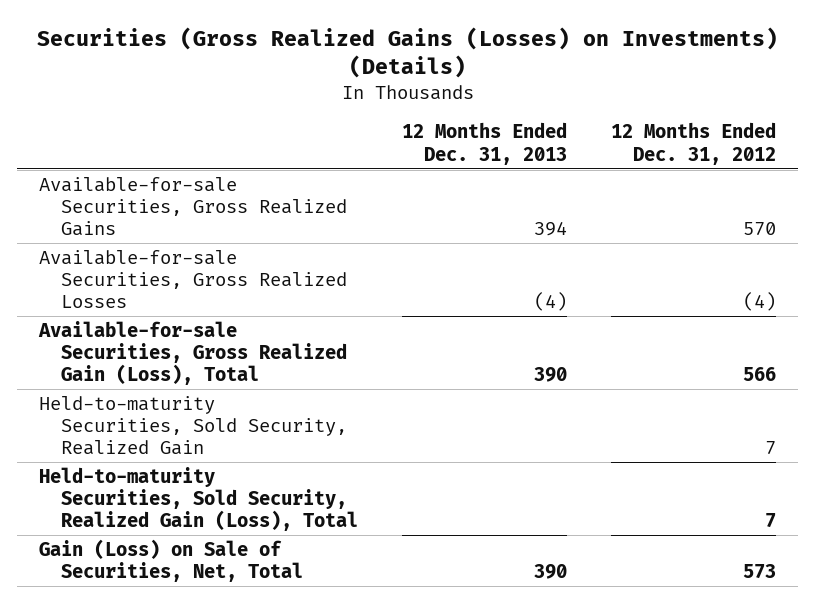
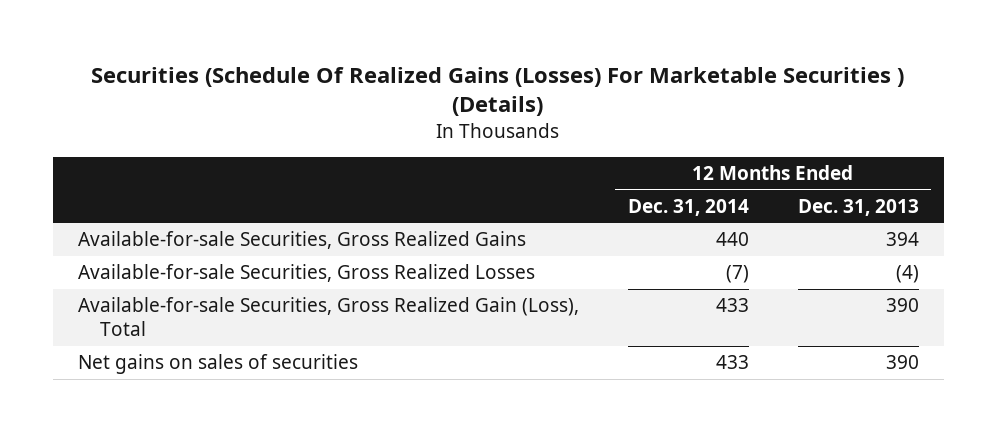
- Securities (Gross Realized Gains (Losses) on Investments) (Details)
+ Securities (Schedule Of Realized Gains (Losses) For Marketable Securities ) (Details)
- | 12 Months Ended Dec. 31, 2013 | 12 Months Ended Dec. 31, 2012
+ | 12 Months Ended Dec. 31, 2014 | 12 Months Ended Dec. 31, 2013
- Held-to-maturity Securities, Sold Security, Realized Gain | | 7
- Held-to-maturity Securities, Sold Security, Realized Gain (Loss), Total | | 7
- Gain (Loss) on Sale of Securities, Net, Total | 390 | 573
+ Net gains on sales of securities | 433 | 390

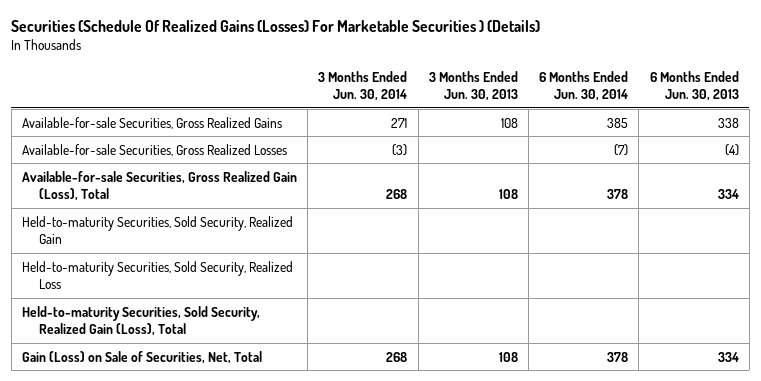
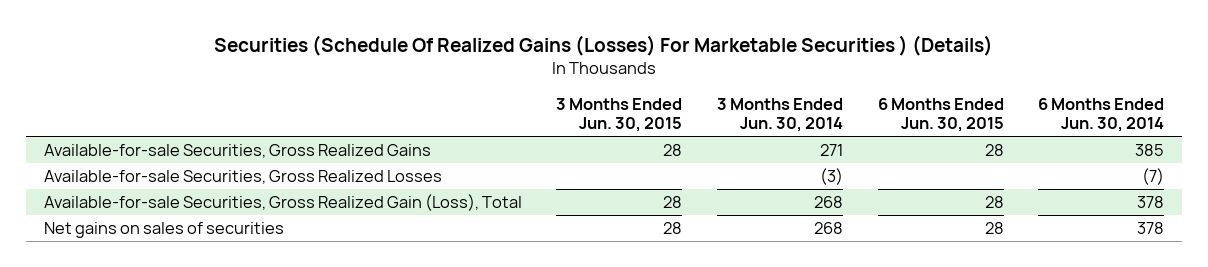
- | 3 Months Ended Jun. 30, 2014 | 3 Months Ended Jun. 30, 2013 | 6 Months Ended Jun. 30, 2014 | 6 Months Ended Jun. 30, 2013
+ | 3 Months Ended Jun. 30, 2015 | 3 Months Ended Jun. 30, 2014 | 6 Months Ended Jun. 30, 2015 | 6 Months Ended Jun. 30, 2014
- Held-to-maturity Securities, Sold Security, Realized Gain
- Held-to-maturity Securities, Sold Security, Realized Loss
- Held-to-maturity Securities, Sold Security, Realized Gain (Loss), Total
- Gain (Loss) on Sale of Securities, Net, Total | 268 | 108 | 378 | 334
+ Net gains on sales of securities | 28 | 268 | 28 | 378

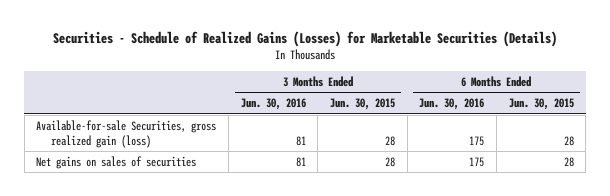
- Securities (Schedule Of Realized Gains (Losses) For Marketable Securities ) (Details)
+ Securities - Schedule of Realized Gains (Losses) for Marketable Securities (Details)
- | 3 Months Ended Jun. 30, 2015 | 3 Months Ended Jun. 30, 2014 | 6 Months Ended Jun. 30, 2015 | 6 Months Ended Jun. 30, 2014
+ | 3 Months Ended Jun. 30, 2016 | 3 Months Ended Jun. 30, 2015 | 6 Months Ended Jun. 30, 2016 | 6 Months Ended Jun. 30, 2015
- Available-for-sale Securities, Gross Realized Gains | 28 | 271 | 28 | 385
- Available-for-sale Securities, Gross Realized Losses | | (3) | | (7)
- Available-for-sale Securities, Gross Realized Gain (Loss), Total | 28 | 268 | 28 | 378
+ Available-for-sale Securities, gross realized gain (loss) | 81 | 28 | 175 | 28

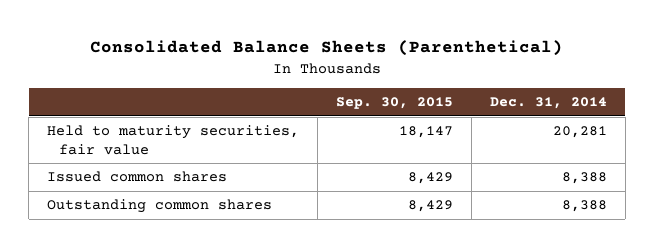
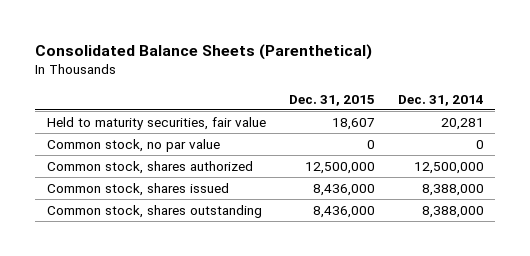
- | Sep. 30, 2015 | Dec. 31, 2014
+ | Dec. 31, 2015 | Dec. 31, 2014
- Issued common shares | 8,429 | 8,388
- Outstanding common shares | 8,429 | 8,388
+ Common stock, no par value | 0 | 0
+ Common stock, shares authorized | 12,500,000 | 12,500,000
+ Common stock, shares issued | 8,436,000 | 8,388,000
+ Common stock, shares outstanding | 8,436,000 | 8,388,000

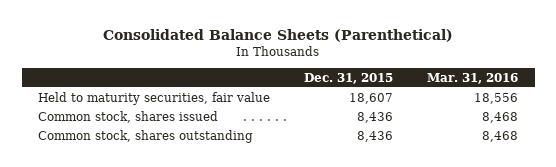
- | Dec. 31, 2015 | Dec. 31, 2014
+ | Dec. 31, 2015 | Mar. 31, 2016
- Common stock, no par value | 0 | 0
- Common stock, shares authorized | 12,500,000 | 12,500,000
- Common stock, shares issued | 8,436,000 | 8,388,000
- Common stock, shares outstanding | 8,436,000 | 8,388,000
+ Common stock, shares issued | 8,436 | 8,468
+ Common stock, shares outstanding | 8,436 | 8,468

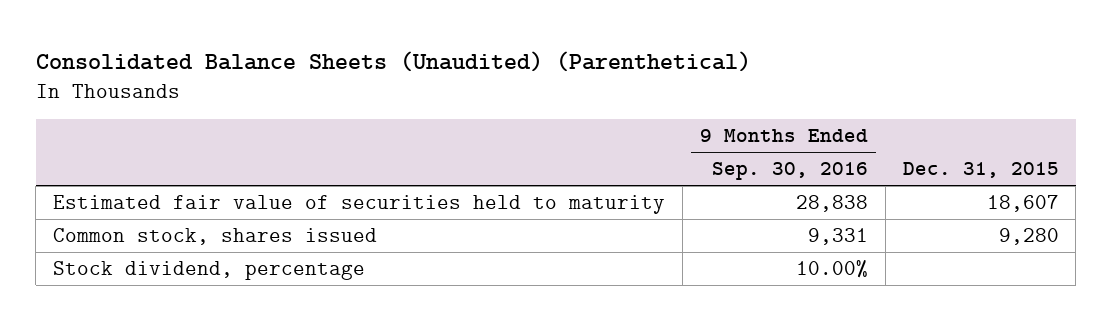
- Consolidated Balance Sheets (Parenthetical)
+ Consolidated Balance Sheets (Unaudited) (Parenthetical)
- | Dec. 31, 2015 | Mar. 31, 2016
+ | 9 Months Ended Sep. 30, 2016 | Dec. 31, 2015
- Held to maturity securities, fair value | 18,607 | 18,556
- Common stock, shares issued | 8,436 | 8,468
- Common stock, shares outstanding | 8,436 | 8,468
+ Estimated fair value of securities held to maturity | 28,838 | 18,607
+ Common stock, shares issued | 9,331 | 9,280
+ Stock dividend, percentage | 10.00% |

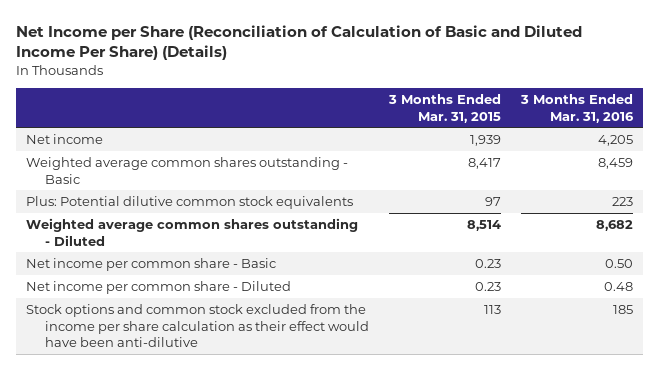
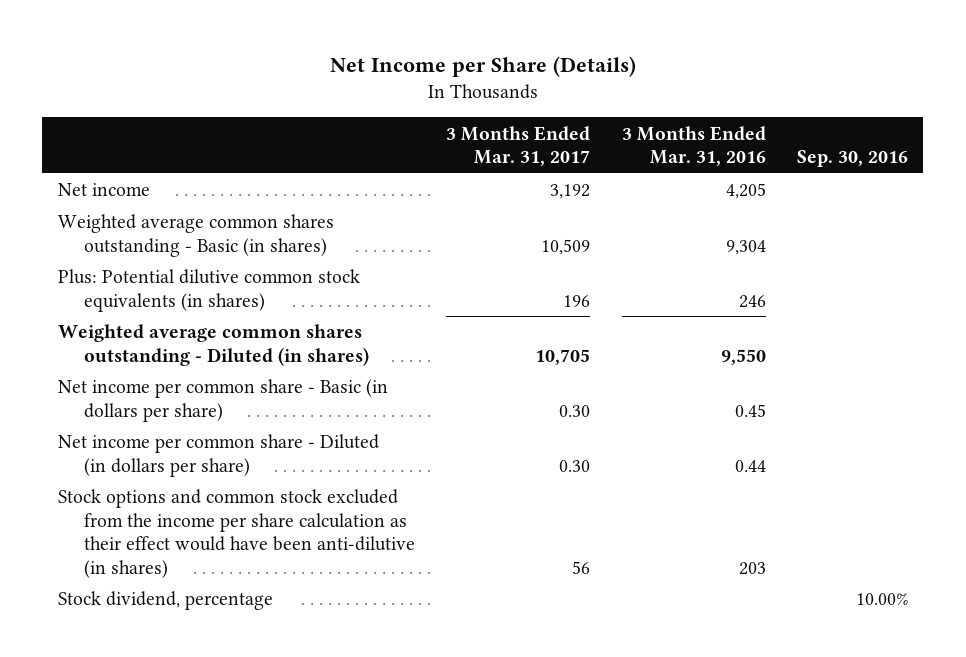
- Net Income per Share (Reconciliation of Calculation of Basic and Diluted Income Per Share) (Details)
+ Net Income per Share (Details)
- | 3 Months Ended Mar. 31, 2015 | 3 Months Ended Mar. 31, 2016
+ | 3 Months Ended Mar. 31, 2017 | 3 Months Ended Mar. 31, 2016 | Sep. 30, 2016
- Weighted average common shares outstanding - Basic | 8,417 | 8,459
- Plus: Potential dilutive common stock equivalents | 97 | 223
- Weighted average common shares outstanding - Diluted | 8,514 | 8,682
- Net income per common share - Basic | 0.23 | 0.50
- Net income per common share - Diluted | 0.23 | 0.48
- Stock options and common stock excluded from the income per share calculation as their effect would have been anti-dilutive | 113 | 185
+ Weighted average common shares outstanding - Basic (in shares) | 10,509 | 9,304 |
+ Plus: Potential dilutive common stock equivalents (in shares) | 196 | 246 |
+ Weighted average common shares outstanding - Diluted (in shares) | 10,705 | 9,550 |
+ Net income per common share - Basic (in dollars per share) | 0.30 | 0.45 |
+ Net income per common share - Diluted (in dollars per share) | 0.30 | 0.44 |
+ Stock options and common stock excluded from the income per share calculation as their effect would have been anti-dilutive (in shares) | 56 | 203 |
+ Stock dividend, percentage | | | 10.00%

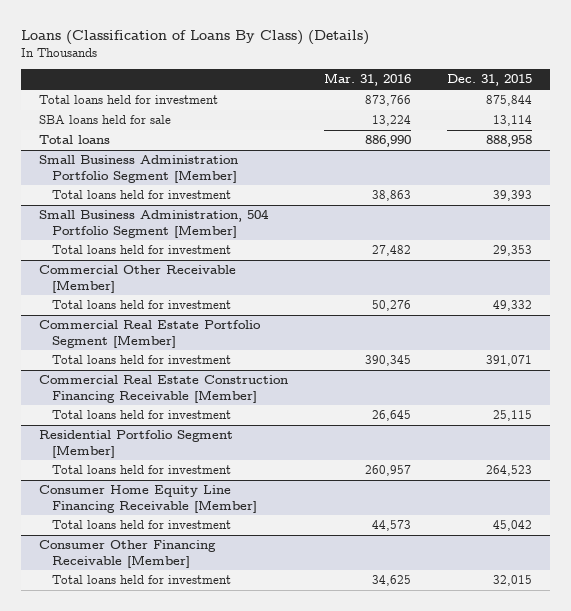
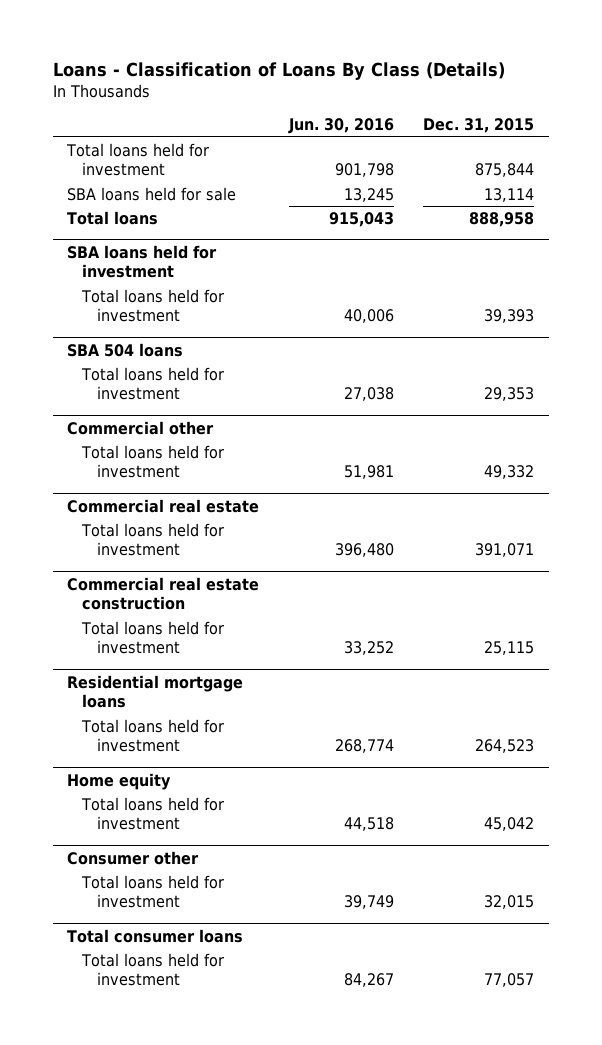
- Loans (Classification of Loans By Class) (Details)
+ Loans - Classification of Loans By Class (Details)
- | Mar. 31, 2016 | Dec. 31, 2015
+ | Jun. 30, 2016 | Dec. 31, 2015
- Small Business Administration Portfolio Segment [Member]
+ SBA loans held for investment
- Small Business Administration, 504 Portfolio Segment [Member]
+ SBA 504 loans
- Commercial Other Receivable [Member]
+ Commercial other
- Commercial Real Estate Portfolio Segment [Member]
+ Commercial real estate
- Commercial Real Estate Construction Financing Receivable [Member]
+ Commercial real estate construction
- Residential Portfolio Segment [Member]
+ Residential mortgage loans
- Consumer Home Equity Line Financing Receivable [Member]
+ Home equity
- Consumer Other Financing Receivable [Member]
+ Consumer other
+ Total consumer loans
+ Total loans held for investment | 84,267 | 77,057

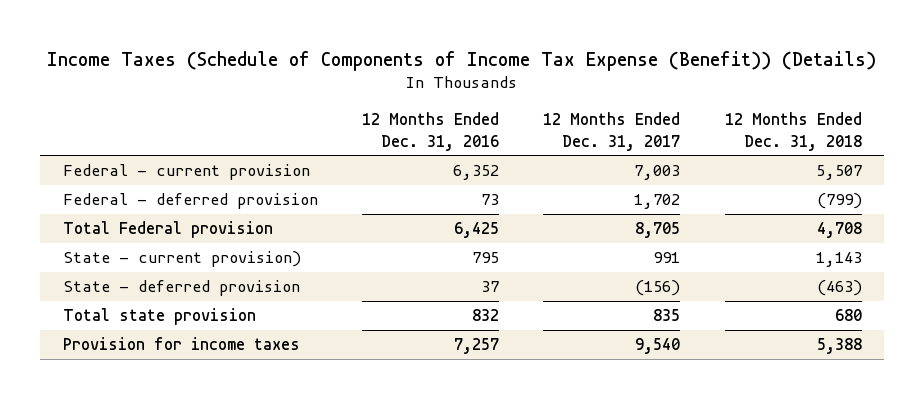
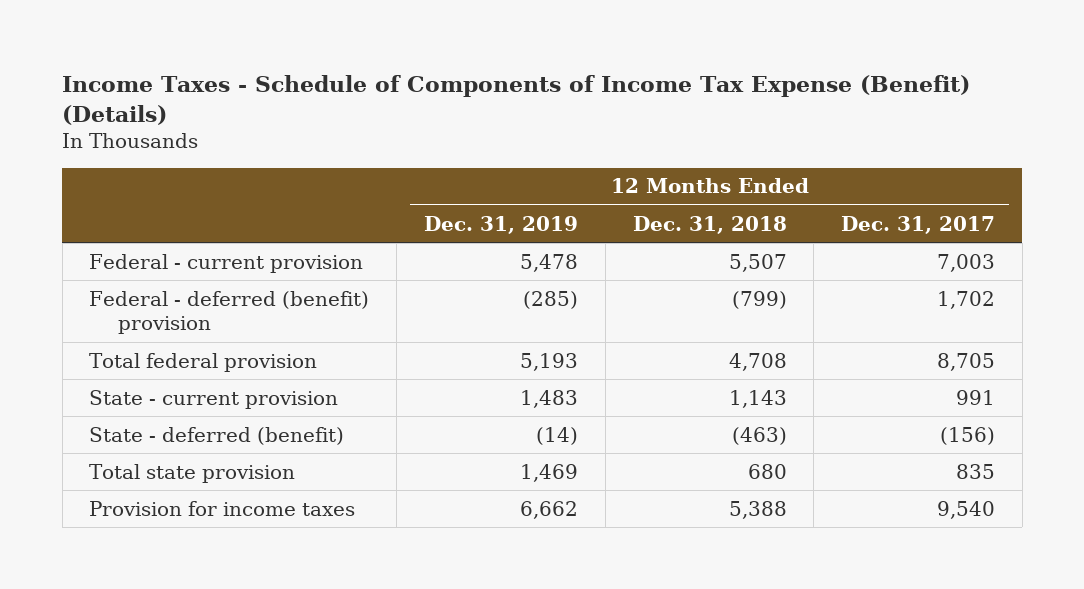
- Income Taxes (Schedule of Components of Income Tax Expense (Benefit)) (Details)
+ Income Taxes - Schedule of Components of Income Tax Expense (Benefit) (Details)
- | 12 Months Ended Dec. 31, 2016 | 12 Months Ended Dec. 31, 2017 | 12 Months Ended Dec. 31, 2018
+ | 12 Months Ended Dec. 31, 2019 | 12 Months Ended Dec. 31, 2018 | 12 Months Ended Dec. 31, 2017
- Federal - deferred provision | 73 | 1,702 | (799)
- Total Federal provision | 6,425 | 8,705 | 4,708
- State - current provision) | 795 | 991 | 1,143
- State - deferred provision | 37 | (156) | (463)
+ Federal - deferred (benefit) provision | (285) | (799) | 1,702
+ Total federal provision | 5,193 | 4,708 | 8,705
+ State - current provision | 1,483 | 1,143 | 991
+ State - deferred (benefit) | (14) | (463) | (156)

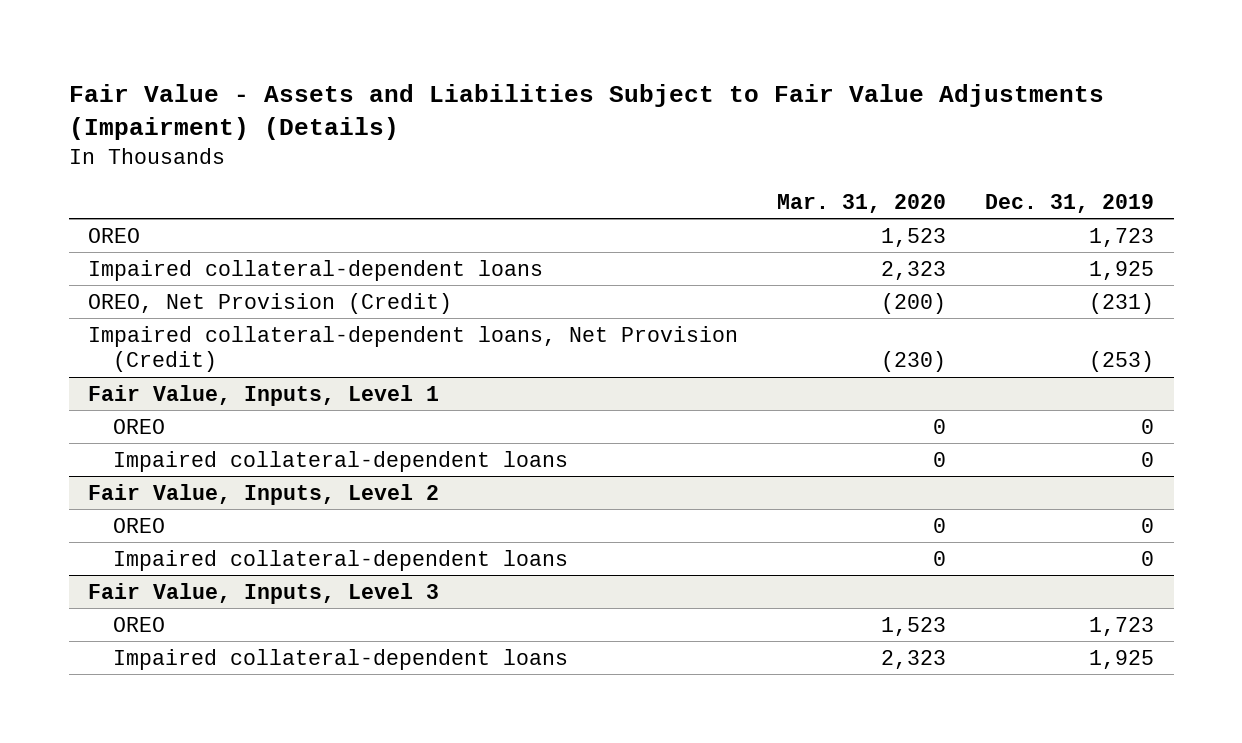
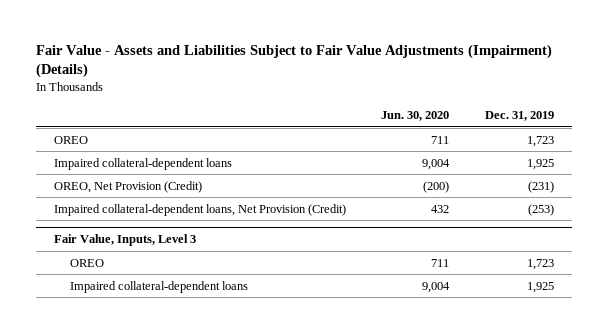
- | Mar. 31, 2020 | Dec. 31, 2019
+ | Jun. 30, 2020 | Dec. 31, 2019
- Fair Value, Inputs, Level 1
- OREO | 0 | 0
- Impaired collateral-dependent loans | 0 | 0
- Fair Value, Inputs, Level 2
- OREO | 0 | 0
- Impaired collateral-dependent loans | 0 | 0

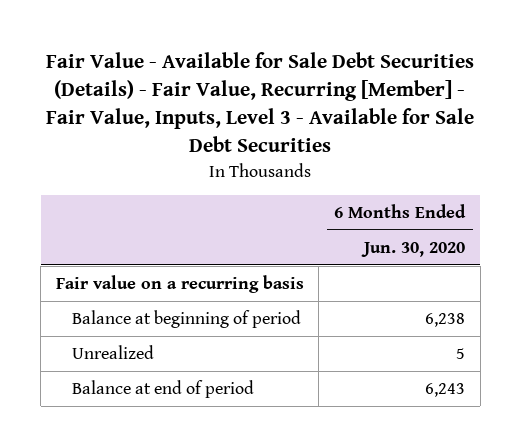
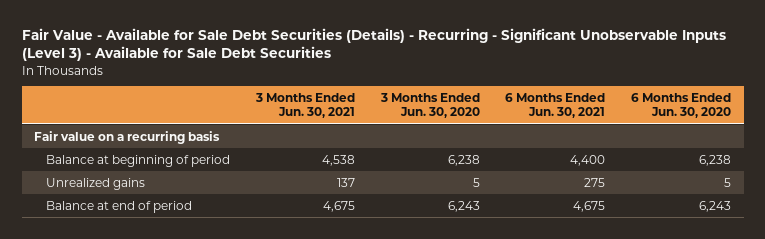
- Fair Value - Available for Sale Debt Securities (Details) - Fair Value, Recurring [Member] - Fair Value, Inputs, Level 3 - Available for Sale Debt Securities
+ Fair Value - Available for Sale Debt Securities (Details) - Recurring - Significant Unobservable Inputs (Level 3) - Available for Sale Debt Securities
- | 6 Months Ended Jun. 30, 2020
+ | 3 Months Ended Jun. 30, 2021 | 3 Months Ended Jun. 30, 2020 | 6 Months Ended Jun. 30, 2021 | 6 Months Ended Jun. 30, 2020
- Unrealized | 5
+ Unrealized gains | 137 | 5 | 275 | 5

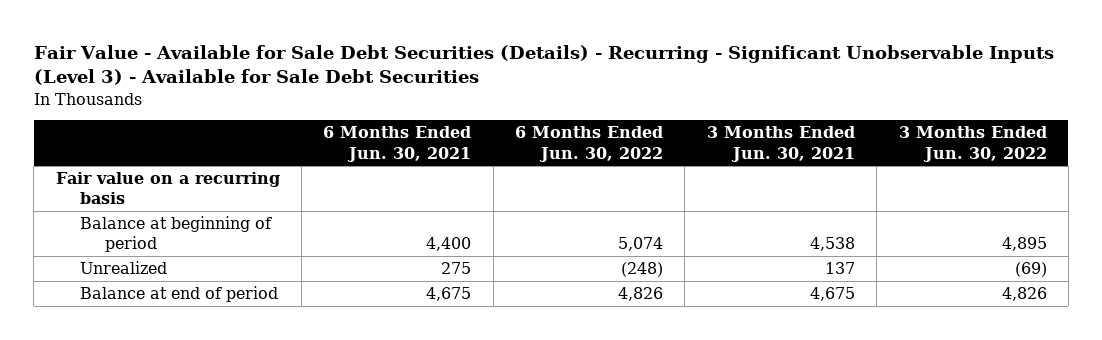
- | 3 Months Ended Jun. 30, 2021 | 3 Months Ended Jun. 30, 2020 | 6 Months Ended Jun. 30, 2021 | 6 Months Ended Jun. 30, 2020
+ | 6 Months Ended Jun. 30, 2021 | 6 Months Ended Jun. 30, 2022 | 3 Months Ended Jun. 30, 2021 | 3 Months Ended Jun. 30, 2022
- Unrealized gains | 137 | 5 | 275 | 5
+ Unrealized | 275 | (248) | 137 | (69)

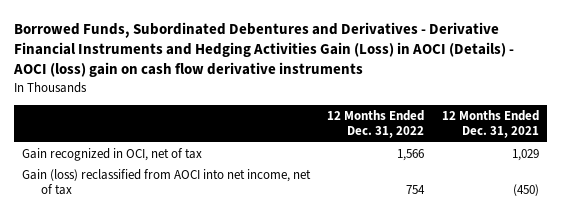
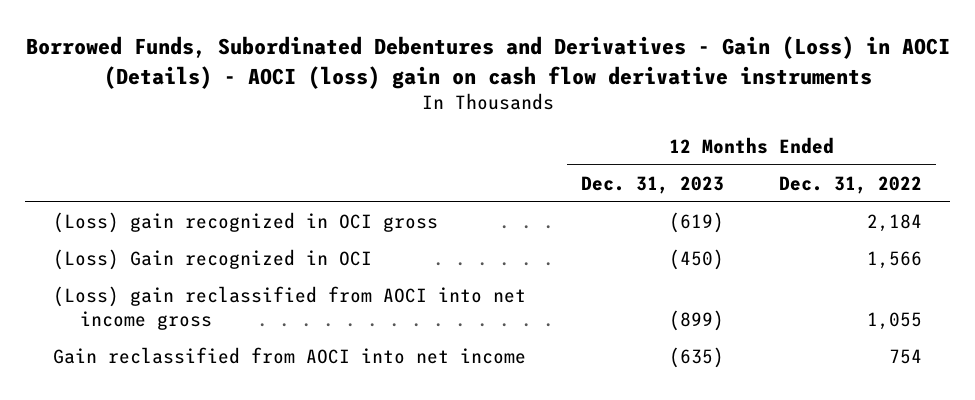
- Borrowed Funds, Subordinated Debentures and Derivatives - Derivative Financial Instruments and Hedging Activities Gain (Loss) in AOCI (Details) - AOCI (loss) gain on cash flow derivative instruments
+ Borrowed Funds, Subordinated Debentures and Derivatives - Gain (Loss) in AOCI (Details) - AOCI (loss) gain on cash flow derivative instruments
- | 12 Months Ended Dec. 31, 2022 | 12 Months Ended Dec. 31, 2021
+ | 12 Months Ended Dec. 31, 2023 | 12 Months Ended Dec. 31, 2022
- Gain recognized in OCI, net of tax | 1,566 | 1,029
- Gain (loss) reclassified from AOCI into net income, net of tax | 754 | (450)
+ (Loss) gain recognized in OCI gross | (619) | 2,184
+ (Loss) Gain recognized in OCI | (450) | 1,566
+ (Loss) gain reclassified from AOCI into net income gross | (899) | 1,055
+ Gain reclassified from AOCI into net income | (635) | 754

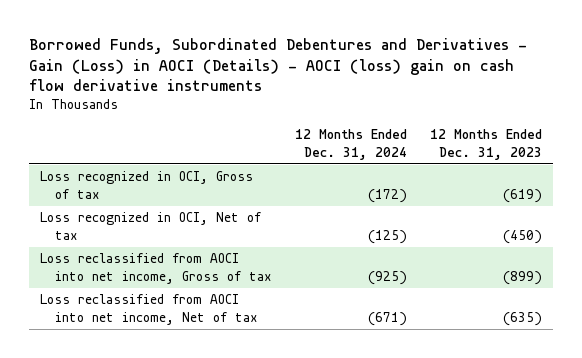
- | 12 Months Ended Dec. 31, 2023 | 12 Months Ended Dec. 31, 2022
+ | 12 Months Ended Dec. 31, 2024 | 12 Months Ended Dec. 31, 2023
- (Loss) gain recognized in OCI gross | (619) | 2,184
- (Loss) Gain recognized in OCI | (450) | 1,566
- (Loss) gain reclassified from AOCI into net income gross | (899) | 1,055
- Gain reclassified from AOCI into net income | (635) | 754
+ Loss recognized in OCI, Gross of tax | (172) | (619)
+ Loss recognized in OCI, Net of tax | (125) | (450)
+ Loss reclassified from AOCI into net income, Gross of tax | (925) | (899)
+ Loss reclassified from AOCI into net income, Net of tax | (671) | (635)

